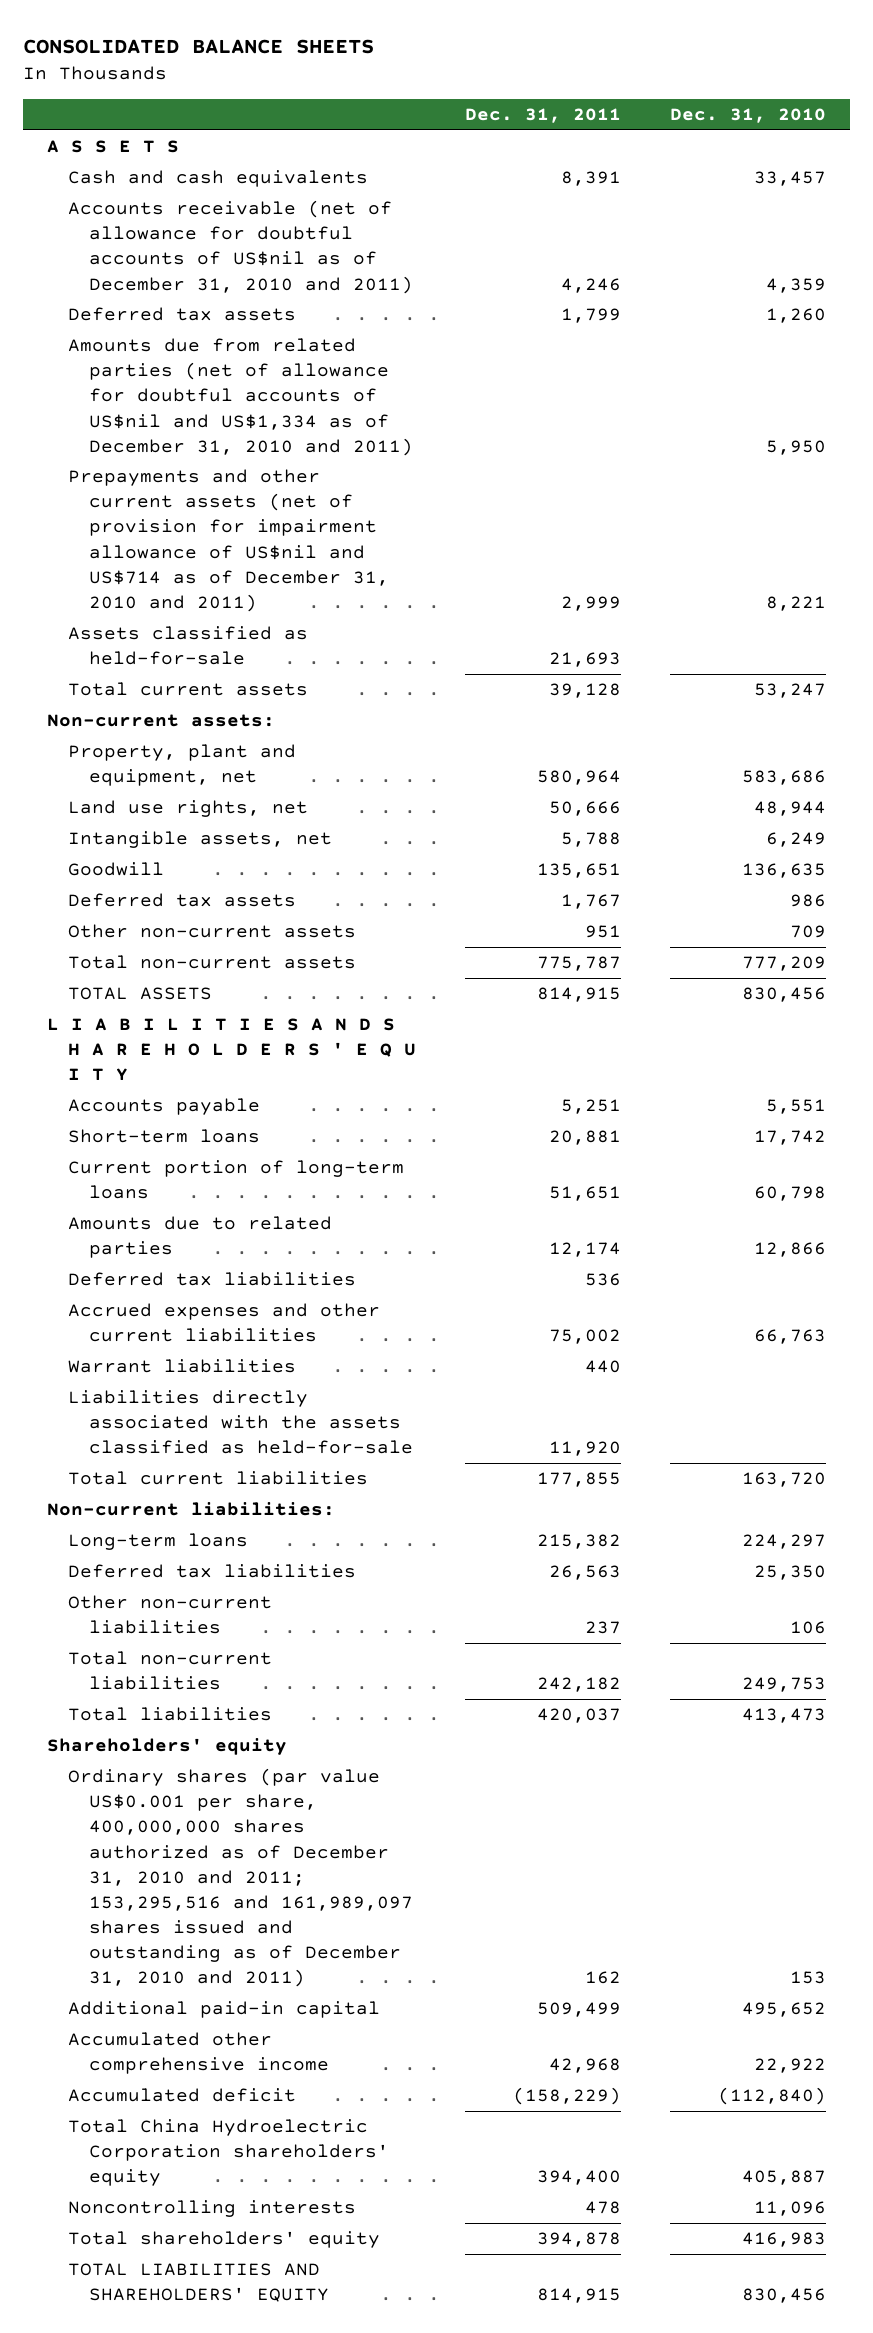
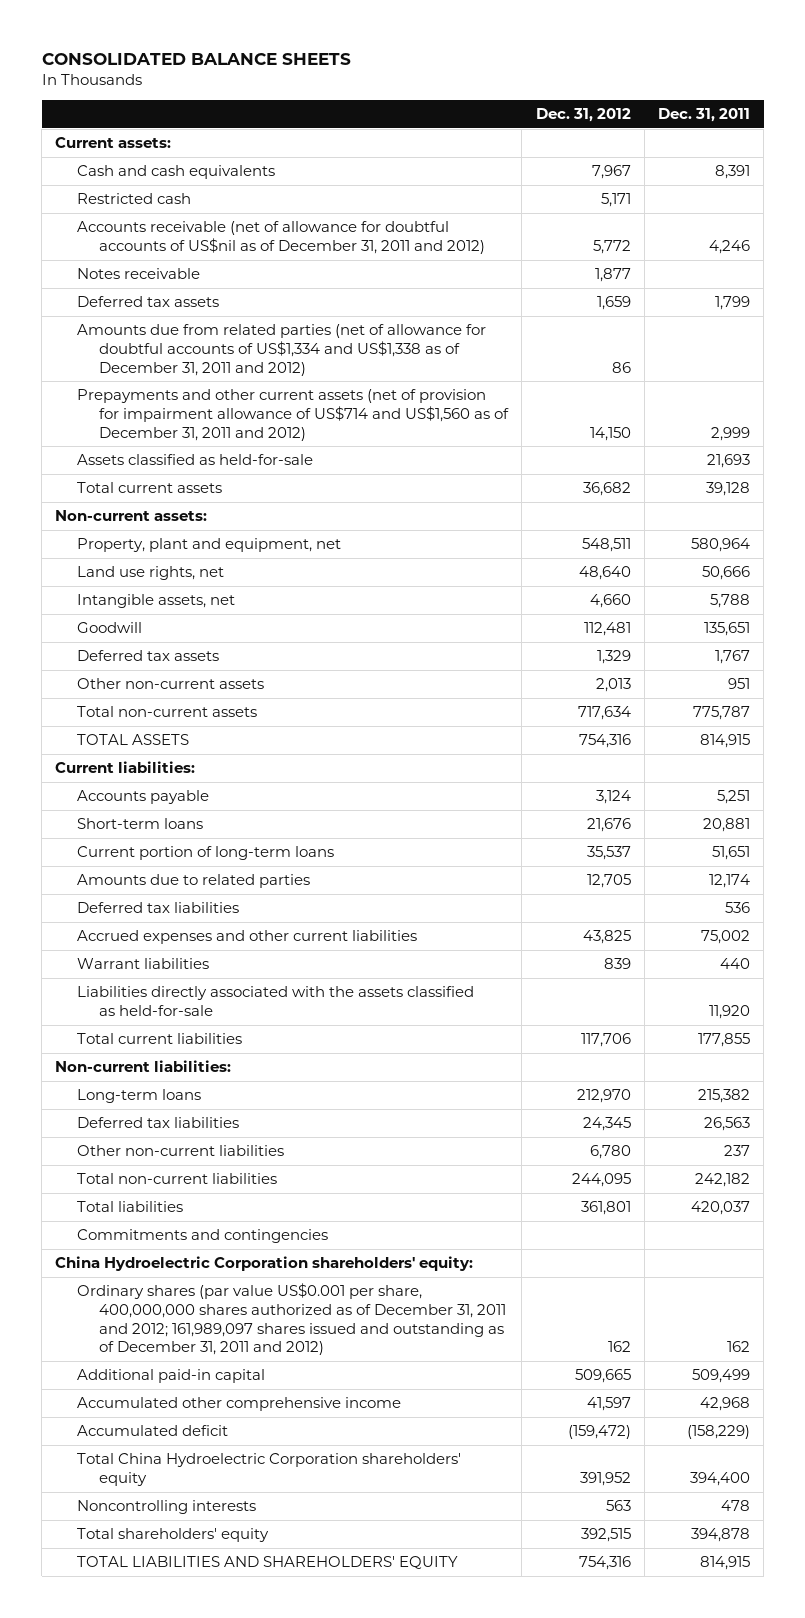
- | Dec. 31, 2011 | Dec. 31, 2010
+ | Dec. 31, 2012 | Dec. 31, 2011
- A S S E T S
+ Current assets:
- Accounts receivable (net of allowance for doubtful accounts of US$nil as of December 31, 2010 and 2011) | 4,246 | 4,359
+ Restricted cash | 5,171 |
+ Accounts receivable (net of allowance for doubtful accounts of US$nil as of December 31, 2011 and 2012) | 5,772 | 4,246
+ Notes receivable | 1,877 |
- Amounts due from related parties (net of allowance for doubtful accounts of US$nil and US$1,334 as of December 31, 2010 and 2011) | | 5,950
- Prepayments and other current assets (net of provision for impairment allowance of US$nil and US$714 as of December 31, 2010 and 2011) | 2,999 | 8,221
+ Amounts due from related parties (net of allowance for doubtful accounts of US$1,334 and US$1,338 as of December 31, 2011 and 2012) | 86 |
+ Prepayments and other current assets (net of provision for impairment allowance of US$714 and US$1,560 as of December 31, 2011 and 2012) | 14,150 | 2,999
- L I A B I L I T I E S A N D S H A R E H O L D E R S ' E Q U I T Y
+ Current liabilities:
- Shareholders' equity
- Ordinary shares (par value US$0.001 per share, 400,000,000 shares authorized as of December 31, 2010 and 2011; 153,295,516 and 161,989,097 shares issued and outstanding as of December 31, 2010 and 2011) | 162 | 153
+ Commitments and contingencies
+ China Hydroelectric Corporation shareholders' equity:
+ Ordinary shares (par value US$0.001 per share, 400,000,000 shares authorized as of December 31, 2011 and 2012; 161,989,097 shares issued and outstanding as of December 31, 2011 and 2012) | 162 | 162

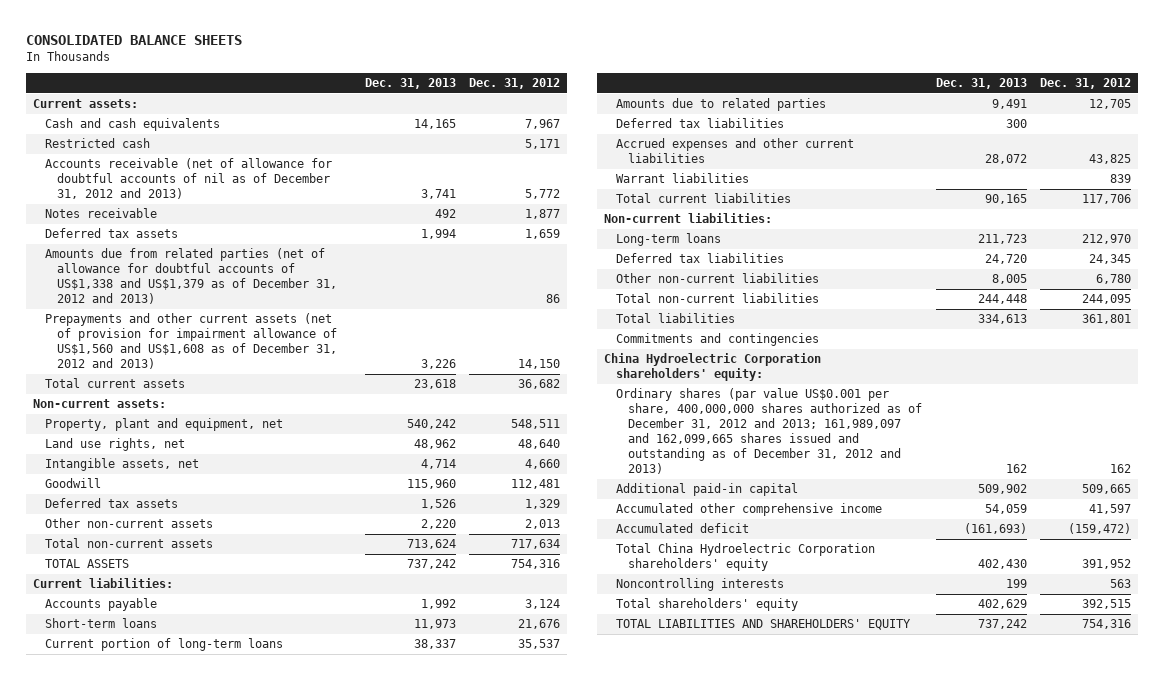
- | Dec. 31, 2012 | Dec. 31, 2011
+ | Dec. 31, 2013 | Dec. 31, 2012
- Accounts receivable (net of allowance for doubtful accounts of US$nil as of December 31, 2011 and 2012) | 5,772 | 4,246
+ Accounts receivable (net of allowance for doubtful accounts of nil as of December 31, 2012 and 2013) | 3,741 | 5,772
- Amounts due from related parties (net of allowance for doubtful accounts of US$1,334 and US$1,338 as of December 31, 2011 and 2012) | 86 |
- Prepayments and other current assets (net of provision for impairment allowance of US$714 and US$1,560 as of December 31, 2011 and 2012) | 14,150 | 2,999
- Assets classified as held-for-sale | | 21,693
+ Amounts due from related parties (net of allowance for doubtful accounts of US$1,338 and US$1,379 as of December 31, 2012 and 2013) | | 86
+ Prepayments and other current assets (net of provision for impairment allowance of US$1,560 and US$1,608 as of December 31, 2012 and 2013) | 3,226 | 14,150
- Liabilities directly associated with the assets classified as held-for-sale | | 11,920
- Ordinary shares (par value US$0.001 per share, 400,000,000 shares authorized as of December 31, 2011 and 2012; 161,989,097 shares issued and outstanding as of December 31, 2011 and 2012) | 162 | 162
+ Ordinary shares (par value US$0.001 per share, 400,000,000 shares authorized as of December 31, 2012 and 2013; 161,989,097 and 162,099,665 shares issued and outstanding as of December 31, 2012 and 2013) | 162 | 162

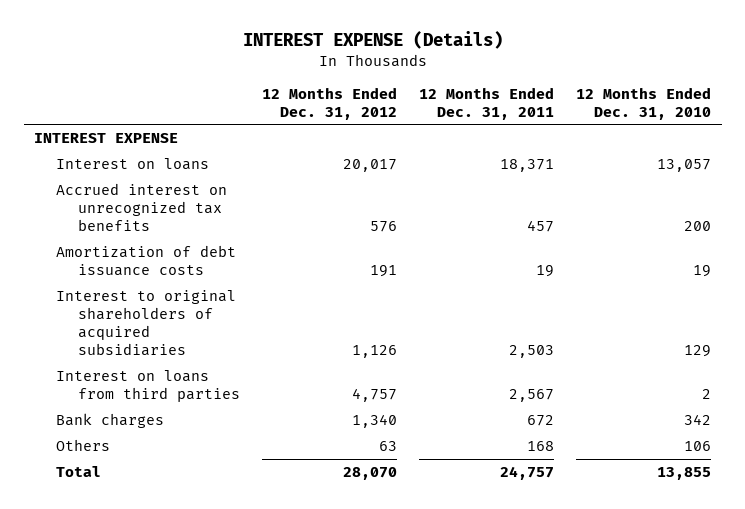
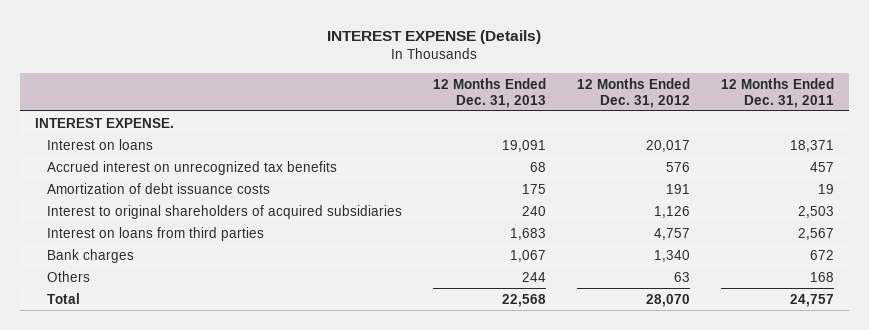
- | 12 Months Ended Dec. 31, 2012 | 12 Months Ended Dec. 31, 2011 | 12 Months Ended Dec. 31, 2010
+ | 12 Months Ended Dec. 31, 2013 | 12 Months Ended Dec. 31, 2012 | 12 Months Ended Dec. 31, 2011
- INTEREST EXPENSE
+ INTEREST EXPENSE.

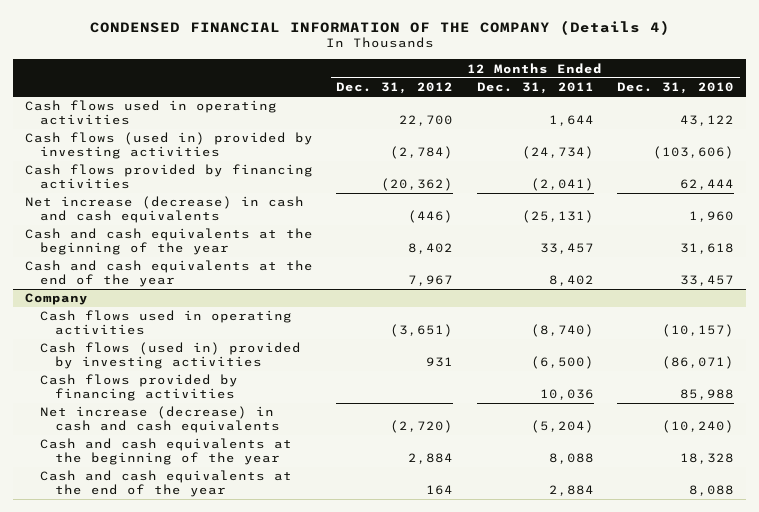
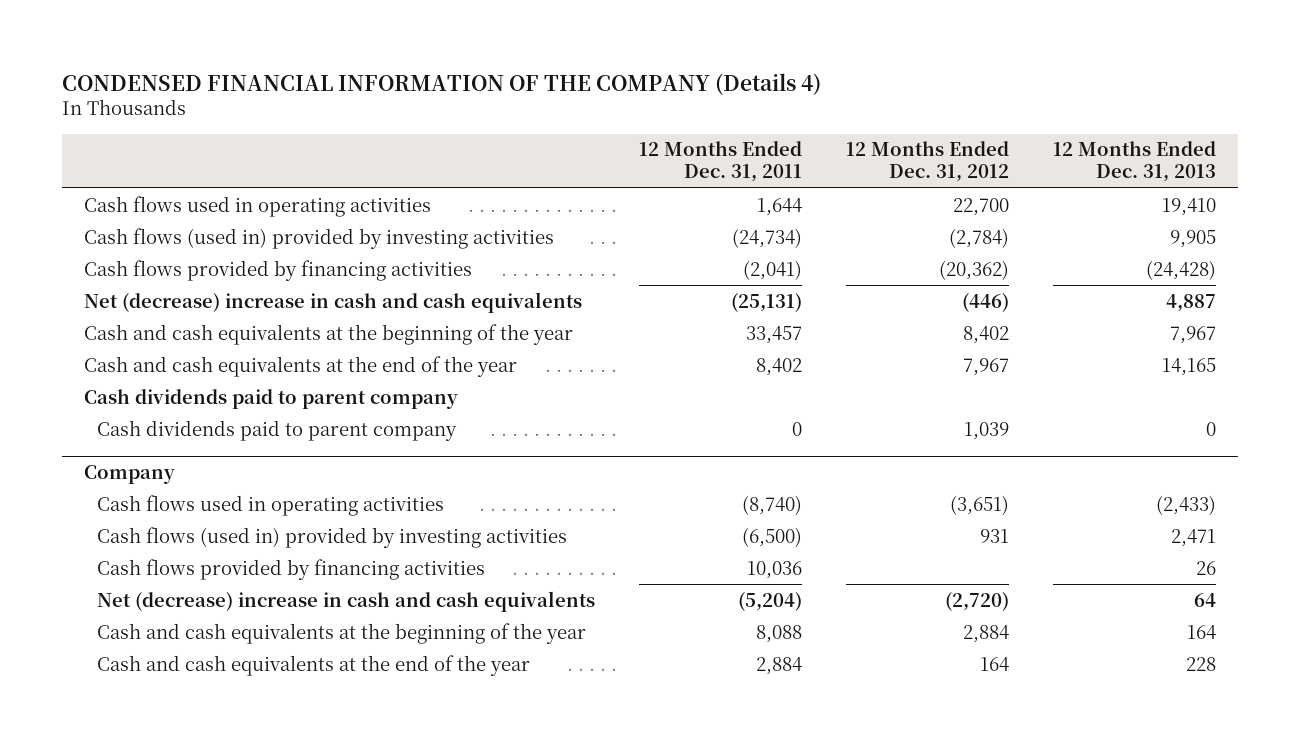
- | 12 Months Ended Dec. 31, 2012 | 12 Months Ended Dec. 31, 2011 | 12 Months Ended Dec. 31, 2010
+ | 12 Months Ended Dec. 31, 2011 | 12 Months Ended Dec. 31, 2012 | 12 Months Ended Dec. 31, 2013
- Net increase (decrease) in cash and cash equivalents | (446) | (25,131) | 1,960
+ Net (decrease) increase in cash and cash equivalents | (25,131) | (446) | 4,887
+ Cash dividends paid to parent company
+ Cash dividends paid to parent company | 0 | 1,039 | 0
@ Company
- Net increase (decrease) in cash and cash equivalents | (2,720) | (5,204) | (10,240)
+ Net (decrease) increase in cash and cash equivalents | (5,204) | (2,720) | 64

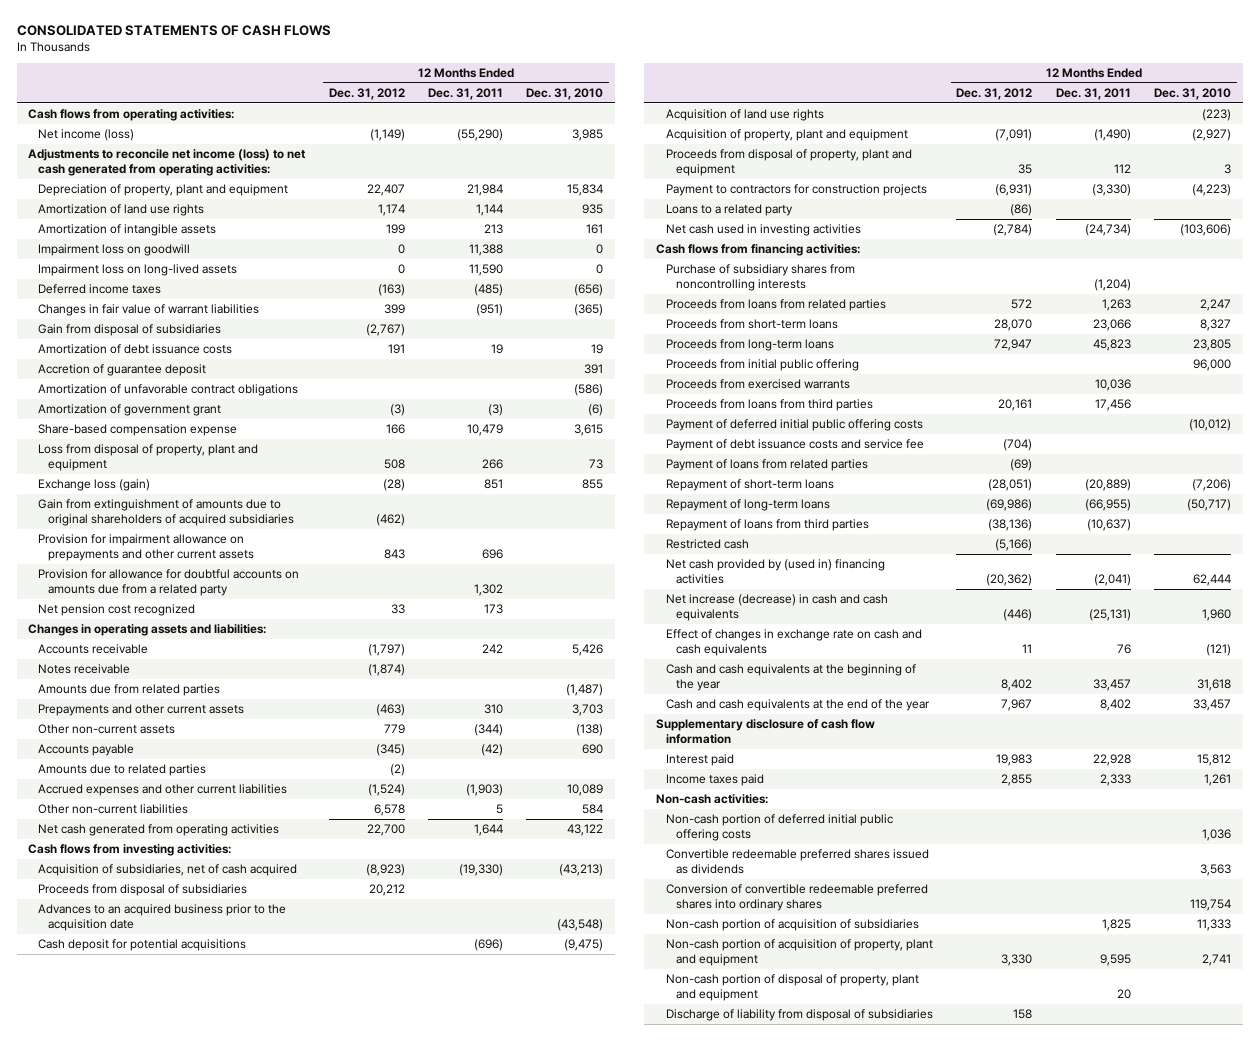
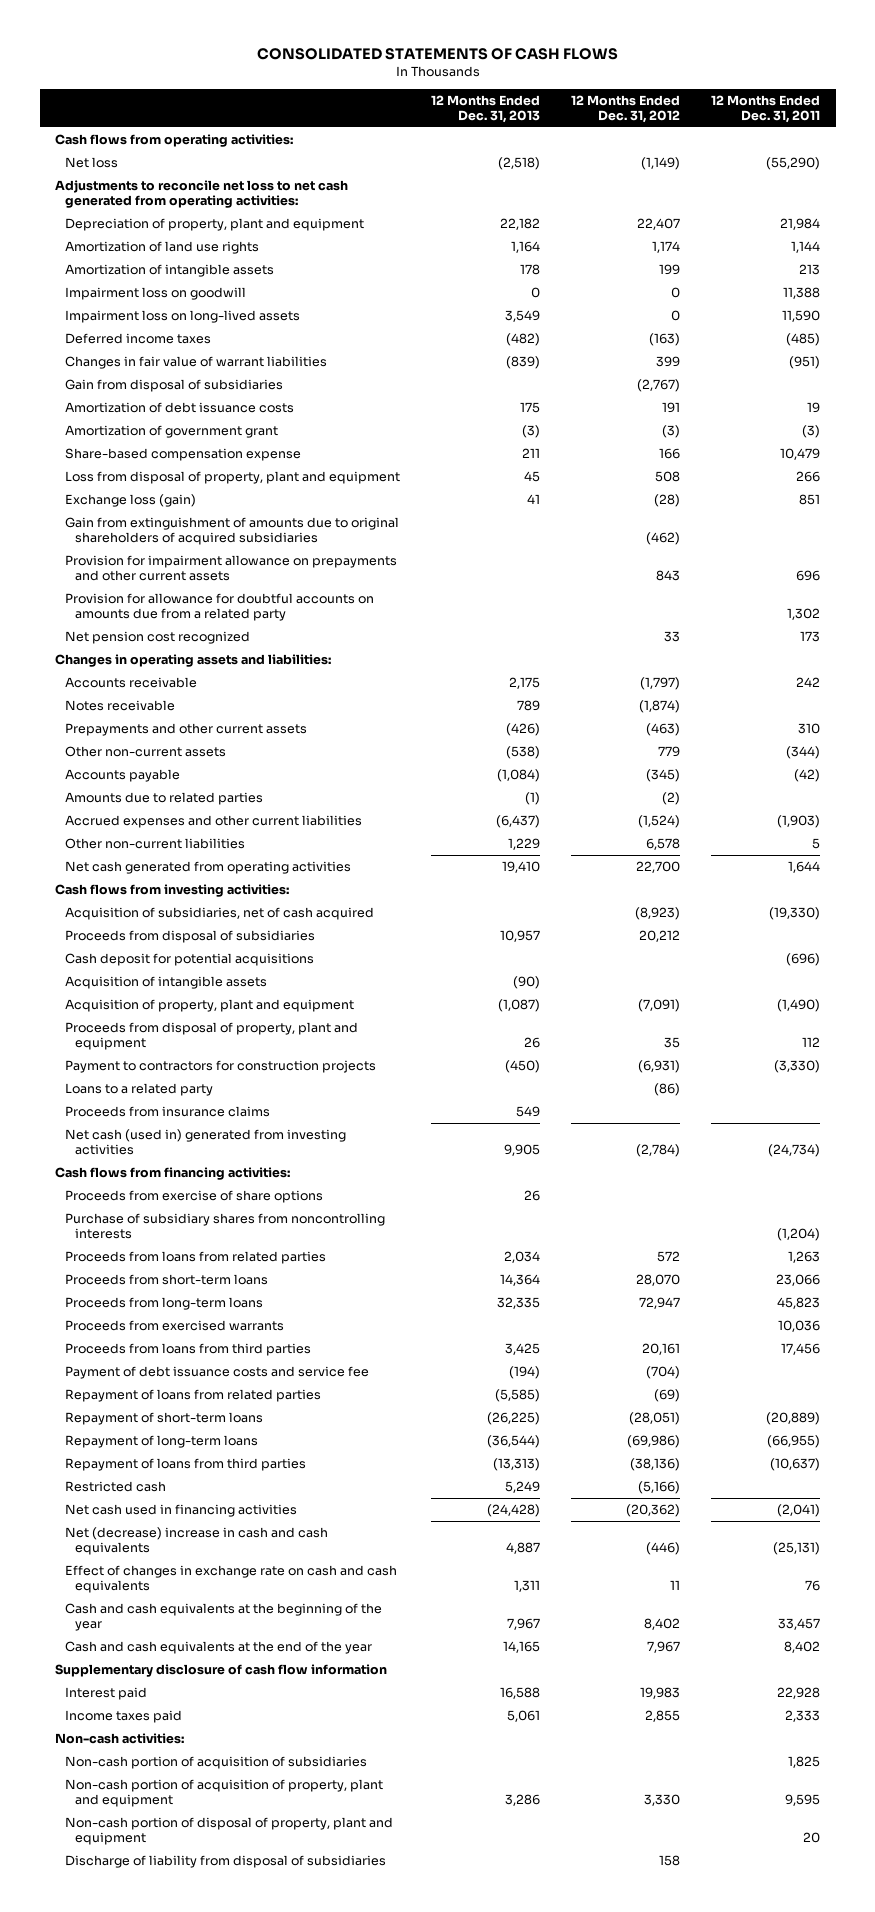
- | 12 Months Ended Dec. 31, 2012 | 12 Months Ended Dec. 31, 2011 | 12 Months Ended Dec. 31, 2010
+ | 12 Months Ended Dec. 31, 2013 | 12 Months Ended Dec. 31, 2012 | 12 Months Ended Dec. 31, 2011
- Net income (loss) | (1,149) | (55,290) | 3,985
- Adjustments to reconcile net income (loss) to net cash generated from operating activities:
+ Net loss | (2,518) | (1,149) | (55,290)
+ Adjustments to reconcile net loss to net cash generated from operating activities:
- Accretion of guarantee deposit | | | 391
- Amortization of unfavorable contract obligations | | | (586)
- Amounts due from related parties | | | (1,487)
- Advances to an acquired business prior to the acquisition date | | | (43,548)
- Acquisition of land use rights | | | (223)
+ Acquisition of intangible assets | (90) | |
- Net cash used in investing activities | (2,784) | (24,734) | (103,606)
+ Proceeds from insurance claims | 549 | |
+ Net cash (used in) generated from investing activities | 9,905 | (2,784) | (24,734)
+ Proceeds from exercise of share options | 26 | |
- Proceeds from initial public offering | | | 96,000
- Payment of deferred initial public offering costs | | | (10,012)
- Payment of loans from related parties | (69) | |
+ Repayment of loans from related parties | (5,585) | (69) |
- Net cash provided by (used in) financing activities | (20,362) | (2,041) | 62,444
- Net increase (decrease) in cash and cash equivalents | (446) | (25,131) | 1,960
+ Net cash used in financing activities | (24,428) | (20,362) | (2,041)
+ Net (decrease) increase in cash and cash equivalents | 4,887 | (446) | (25,131)
- Non-cash portion of deferred initial public offering costs | | | 1,036
- Convertible redeemable preferred shares issued as dividends | | | 3,563
- Conversion of convertible redeemable preferred shares into ordinary shares | | | 119,754

